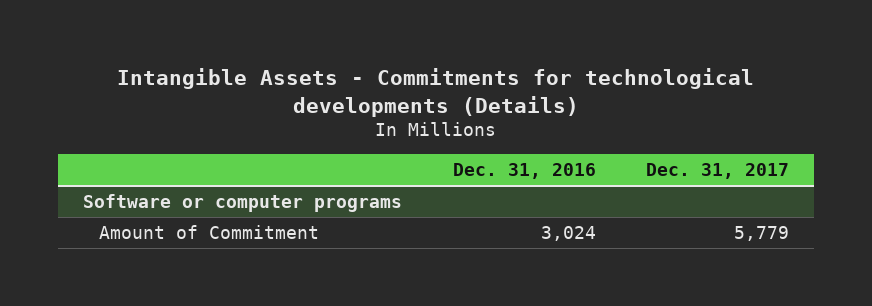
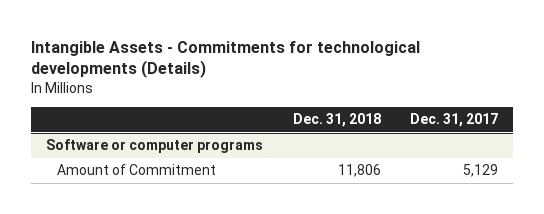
- | Dec. 31, 2016 | Dec. 31, 2017
+ | Dec. 31, 2018 | Dec. 31, 2017
@ Software or computer programs
- Amount of Commitment | 3,024 | 5,779
+ Amount of Commitment | 11,806 | 5,129

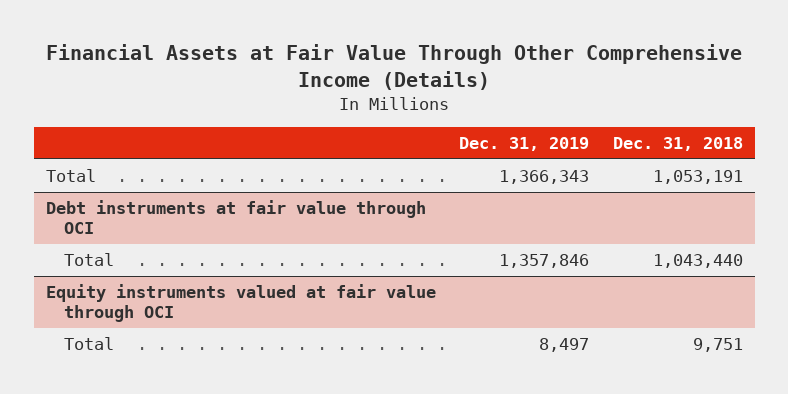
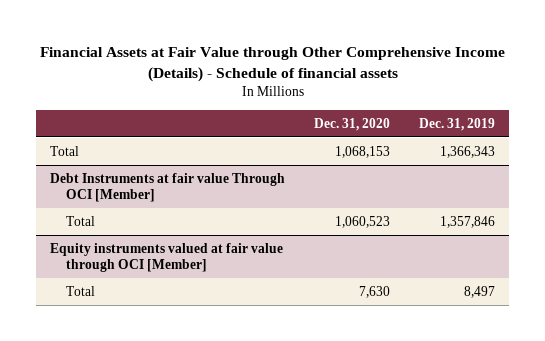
- Financial Assets at Fair Value Through Other Comprehensive Income (Details)
+ Financial Assets at Fair Value through Other Comprehensive Income (Details) - Schedule of financial assets
- | Dec. 31, 2019 | Dec. 31, 2018
+ | Dec. 31, 2020 | Dec. 31, 2019
- Debt instruments at fair value through OCI
+ Debt Instruments at fair value Through OCI [Member]
- Equity instruments valued at fair value through OCI
+ Equity instruments valued at fair value through OCI [Member]

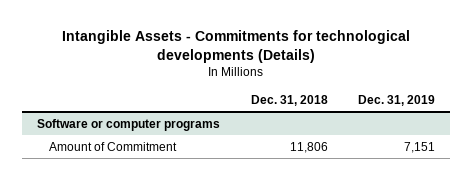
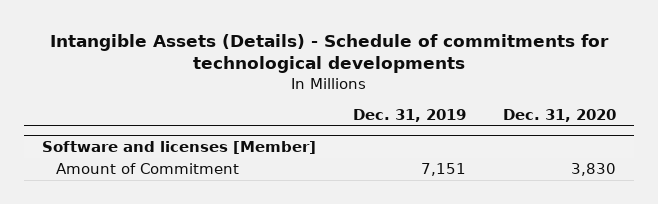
- Intangible Assets - Commitments for technological developments (Details)
+ Intangible Assets (Details) - Schedule of commitments for technological developments
- | Dec. 31, 2018 | Dec. 31, 2019
+ | Dec. 31, 2019 | Dec. 31, 2020
- Software or computer programs
+ Software and licenses [Member]

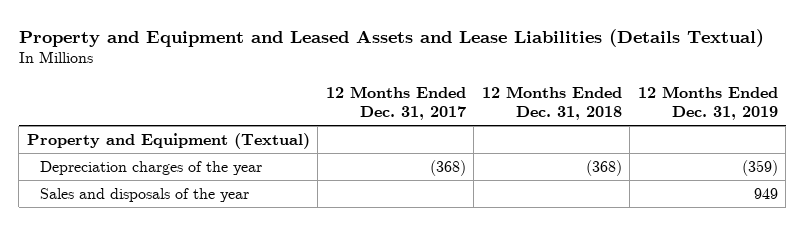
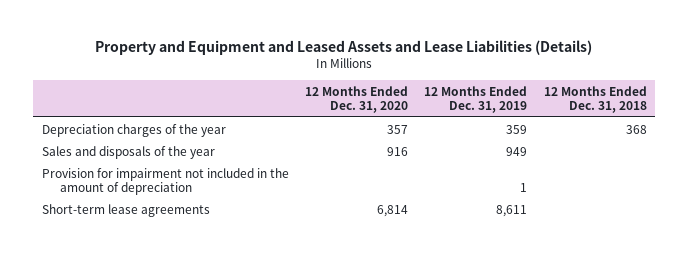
- Property and Equipment and Leased Assets and Lease Liabilities (Details Textual)
+ Property and Equipment and Leased Assets and Lease Liabilities (Details)
- | 12 Months Ended Dec. 31, 2017 | 12 Months Ended Dec. 31, 2018 | 12 Months Ended Dec. 31, 2019
+ | 12 Months Ended Dec. 31, 2020 | 12 Months Ended Dec. 31, 2019 | 12 Months Ended Dec. 31, 2018
- Property and Equipment (Textual)
- Depreciation charges of the year | (368) | (368) | (359)
+ Depreciation charges of the year | 357 | 359 | 368
+ Provision for impairment not included in the amount of depreciation | | 1 |
+ Short-term lease agreements | 6,814 | 8,611 |

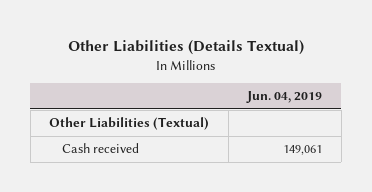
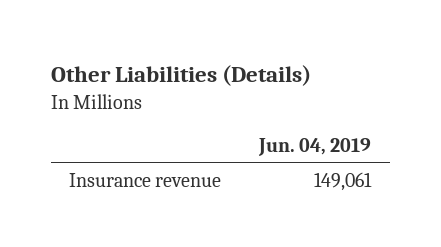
- Other Liabilities (Details Textual)
+ Other Liabilities (Details)
- Other Liabilities (Textual)
- Cash received | 149,061
+ Insurance revenue | 149,061

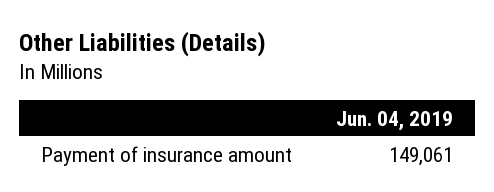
- Insurance revenue | 149,061
+ Payment of insurance amount | 149,061

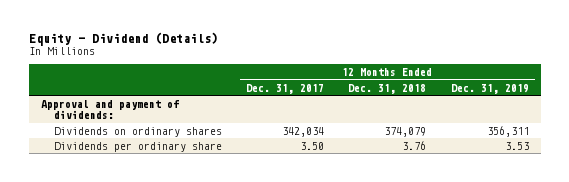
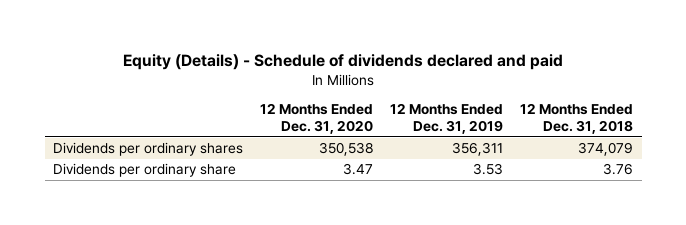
- Equity - Dividend (Details)
+ Equity (Details) - Schedule of dividends declared and paid
- | 12 Months Ended Dec. 31, 2017 | 12 Months Ended Dec. 31, 2018 | 12 Months Ended Dec. 31, 2019
+ | 12 Months Ended Dec. 31, 2020 | 12 Months Ended Dec. 31, 2019 | 12 Months Ended Dec. 31, 2018
- Approval and payment of dividends:
- Dividends on ordinary shares | 342,034 | 374,079 | 356,311
+ Dividends per ordinary shares | 350,538 | 356,311 | 374,079

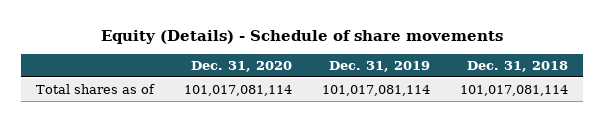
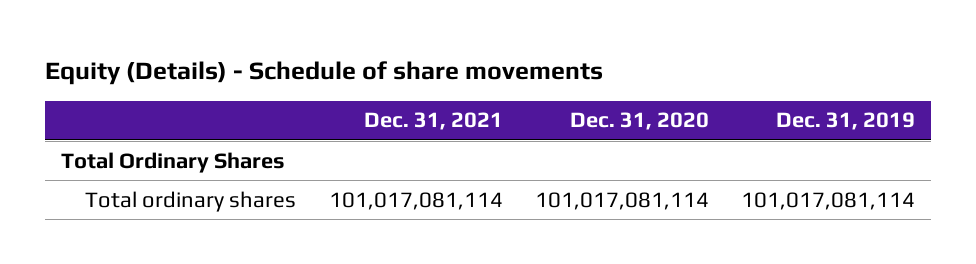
- | Dec. 31, 2020 | Dec. 31, 2019 | Dec. 31, 2018
+ | Dec. 31, 2021 | Dec. 31, 2020 | Dec. 31, 2019
- Total shares as of | 101,017,081,114 | 101,017,081,114 | 101,017,081,114
+ Total Ordinary Shares
+ Total ordinary shares | 101,017,081,114 | 101,017,081,114 | 101,017,081,114

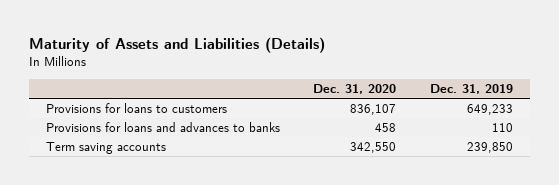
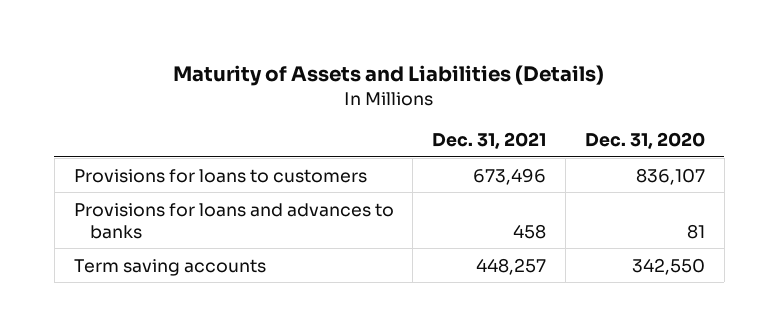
- | Dec. 31, 2020 | Dec. 31, 2019
+ | Dec. 31, 2021 | Dec. 31, 2020
- Provisions for loans and advances to banks | 458 | 110
+ Provisions for loans and advances to banks | 458 | 81

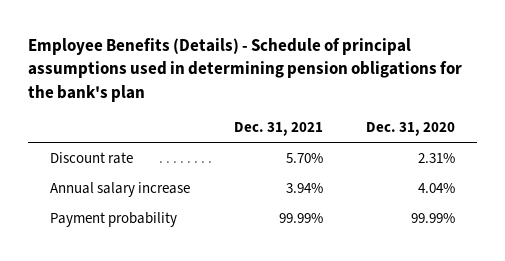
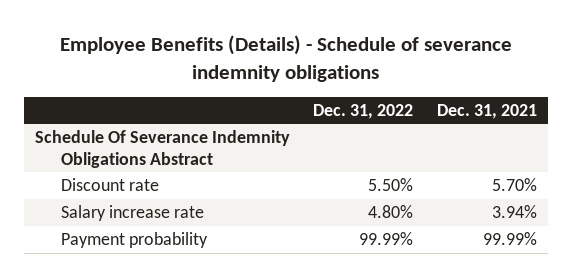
- Employee Benefits (Details) - Schedule of principal assumptions used in determining pension obligations for the bank's plan
+ Employee Benefits (Details) - Schedule of severance indemnity obligations
- | Dec. 31, 2021 | Dec. 31, 2020
+ | Dec. 31, 2022 | Dec. 31, 2021
+ Schedule Of Severance Indemnity Obligations Abstract
- Annual salary increase | 3.94% | 4.04%
+ Salary increase rate | 4.80% | 3.94%

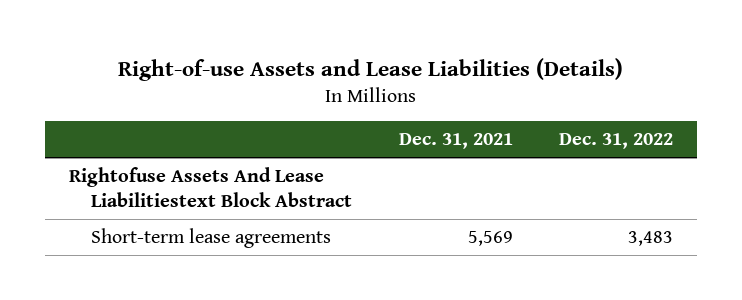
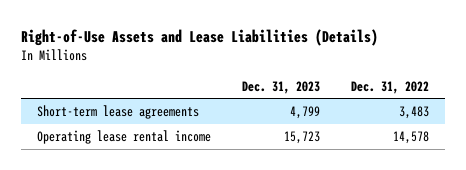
- Right-of-use Assets and Lease Liabilities (Details)
+ Right-of-Use Assets and Lease Liabilities (Details)
- | Dec. 31, 2021 | Dec. 31, 2022
+ | Dec. 31, 2023 | Dec. 31, 2022
- Rightofuse Assets And Lease Liabilitiestext Block Abstract
+ Operating lease rental income | 15,723 | 14,578

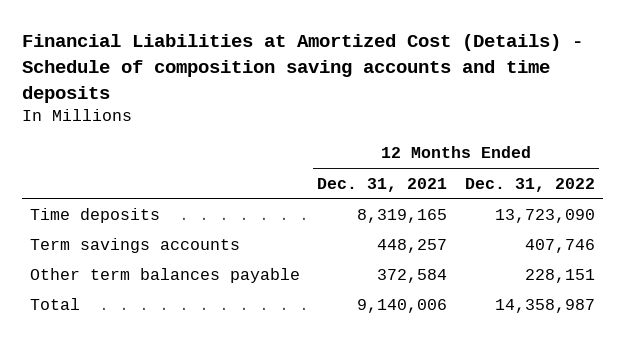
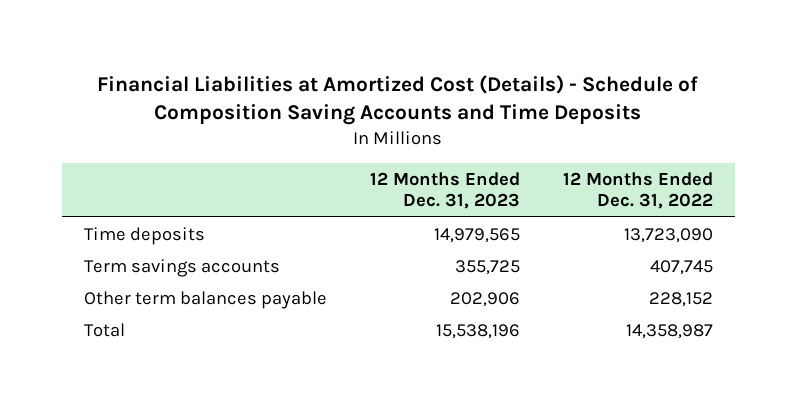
- Financial Liabilities at Amortized Cost (Details) - Schedule of composition saving accounts and time deposits
+ Financial Liabilities at Amortized Cost (Details) - Schedule of Composition Saving Accounts and Time Deposits
- | 12 Months Ended Dec. 31, 2021 | 12 Months Ended Dec. 31, 2022
+ | 12 Months Ended Dec. 31, 2023 | 12 Months Ended Dec. 31, 2022
- Term savings accounts | 448,257 | 407,746
- Other term balances payable | 372,584 | 228,151
+ Term savings accounts | 355,725 | 407,745
+ Other term balances payable | 202,906 | 228,152

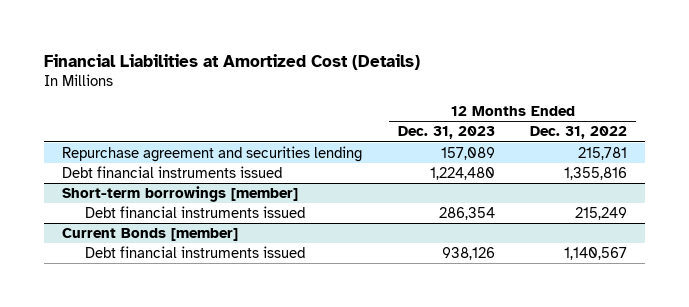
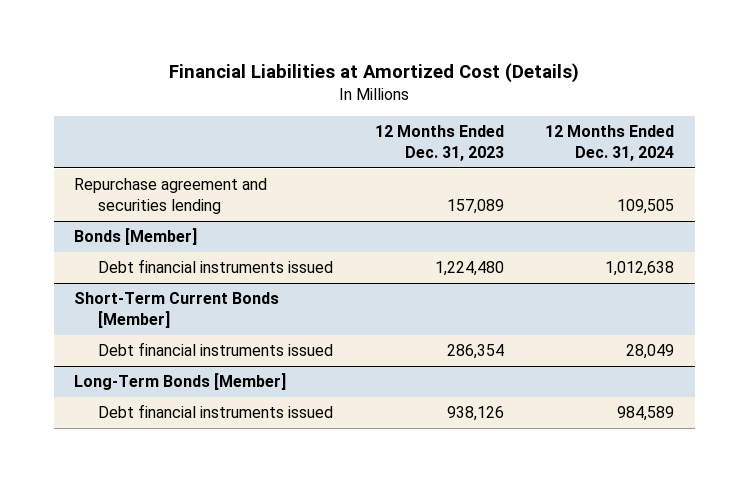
- | 12 Months Ended Dec. 31, 2023 | 12 Months Ended Dec. 31, 2022
+ | 12 Months Ended Dec. 31, 2023 | 12 Months Ended Dec. 31, 2024
+ Bonds [Member]
- Short-term borrowings [member]
+ Short-Term Current Bonds [Member]
- Current Bonds [member]
+ Long-Term Bonds [Member]

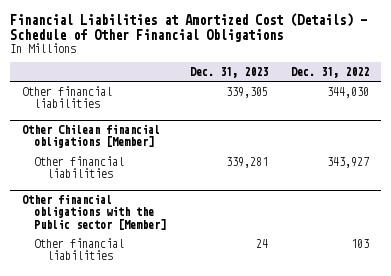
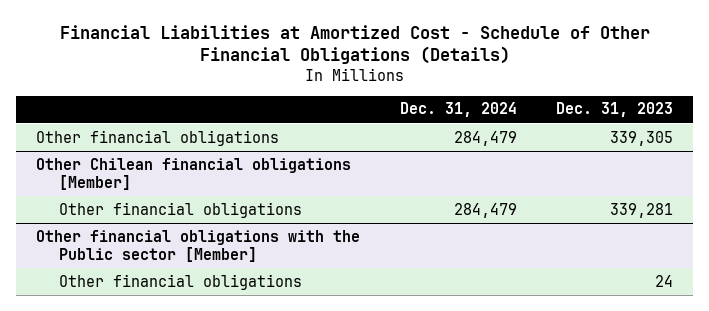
- Financial Liabilities at Amortized Cost (Details) - Schedule of Other Financial Obligations
+ Financial Liabilities at Amortized Cost - Schedule of Other Financial Obligations (Details)
- | Dec. 31, 2023 | Dec. 31, 2022
+ | Dec. 31, 2024 | Dec. 31, 2023
- Other financial liabilities | 339,305 | 344,030
+ Other financial obligations | 284,479 | 339,305
@ Other Chilean financial obligations [Member]
- Other financial liabilities | 339,281 | 343,927
+ Other financial obligations | 284,479 | 339,281
@ Other financial obligations with the Public sector [Member]
- Other financial liabilities | 24 | 103
+ Other financial obligations | | 24

